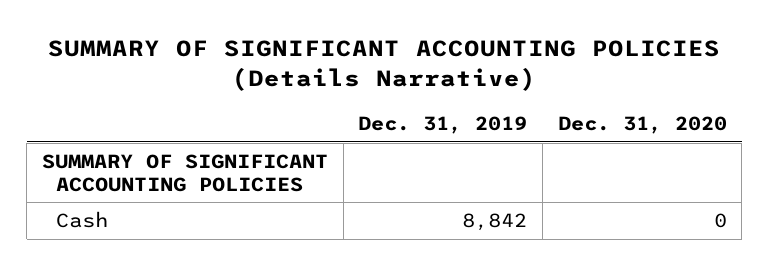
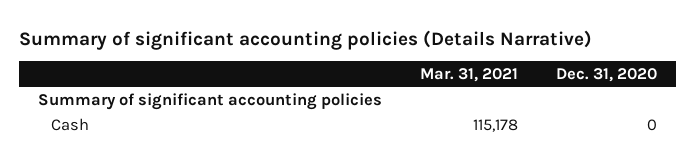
- SUMMARY OF SIGNIFICANT ACCOUNTING POLICIES (Details Narrative)
+ Summary of significant accounting policies (Details Narrative)
- | Dec. 31, 2019 | Dec. 31, 2020
+ | Mar. 31, 2021 | Dec. 31, 2020
- SUMMARY OF SIGNIFICANT ACCOUNTING POLICIES
+ Summary of significant accounting policies

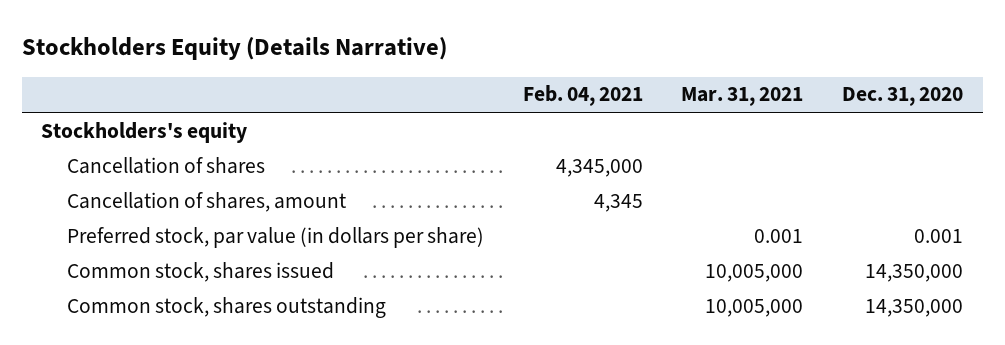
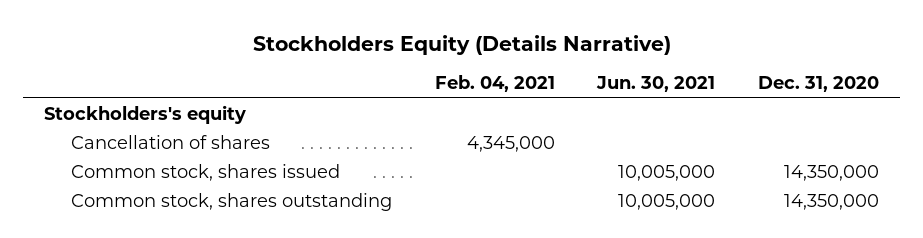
- | Feb. 04, 2021 | Mar. 31, 2021 | Dec. 31, 2020
+ | Feb. 04, 2021 | Jun. 30, 2021 | Dec. 31, 2020
- Cancellation of shares, amount | 4,345 | |
- Preferred stock, par value (in dollars per share) | | 0.001 | 0.001

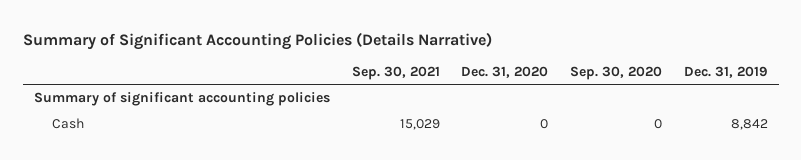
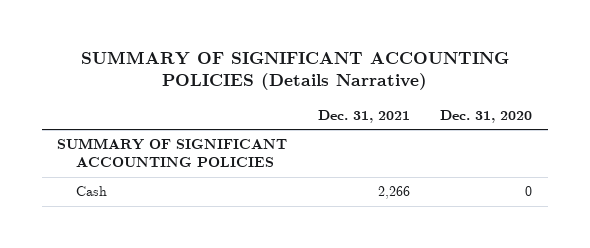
- Summary of Significant Accounting Policies (Details Narrative)
+ SUMMARY OF SIGNIFICANT ACCOUNTING POLICIES (Details Narrative)
- | Sep. 30, 2021 | Dec. 31, 2020 | Sep. 30, 2020 | Dec. 31, 2019
+ | Dec. 31, 2021 | Dec. 31, 2020
- Summary of significant accounting policies
+ SUMMARY OF SIGNIFICANT ACCOUNTING POLICIES

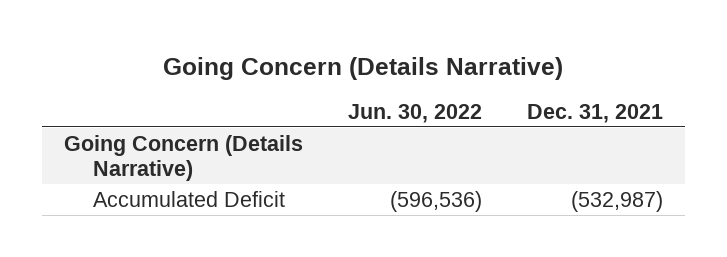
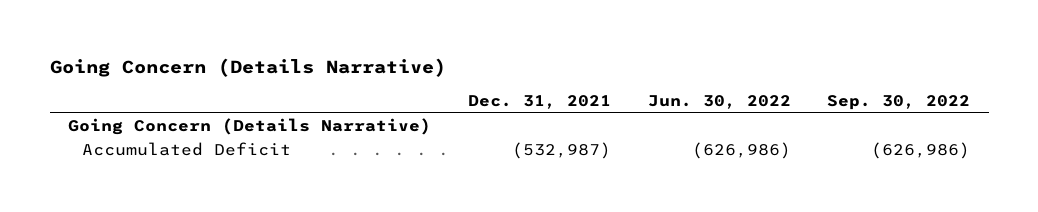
- | Jun. 30, 2022 | Dec. 31, 2021
+ | Dec. 31, 2021 | Jun. 30, 2022 | Sep. 30, 2022
- Accumulated Deficit | (596,536) | (532,987)
+ Accumulated Deficit | (532,987) | (626,986) | (626,986)

